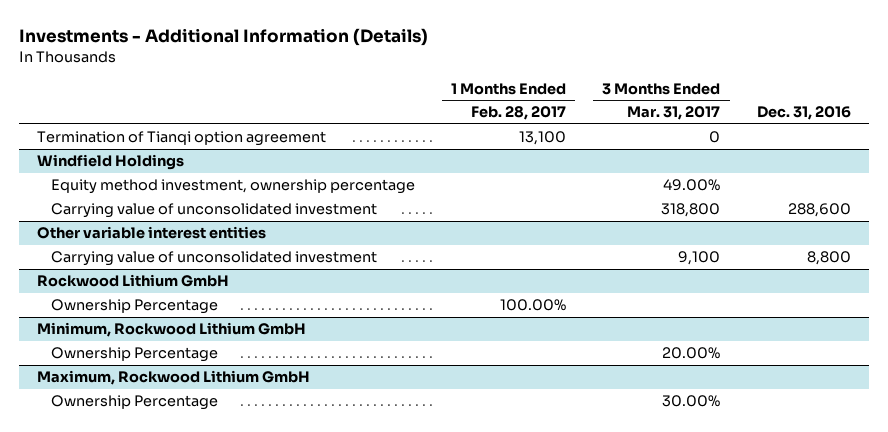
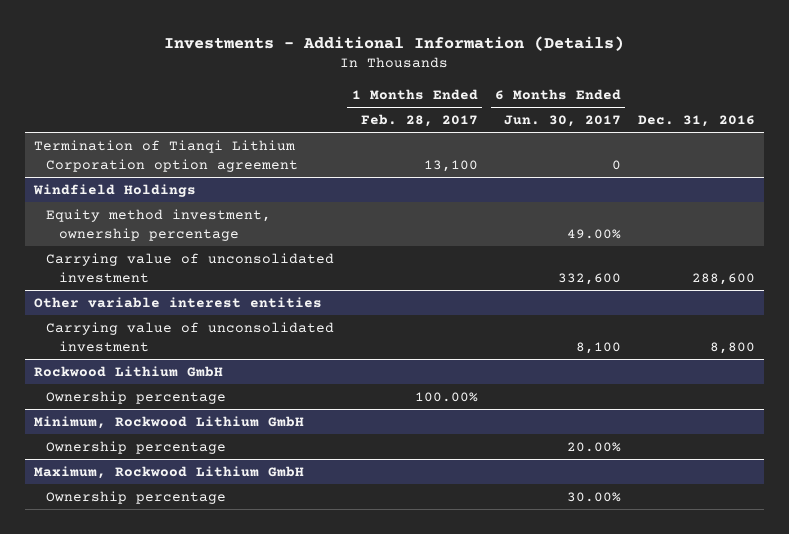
- | 1 Months Ended Feb. 28, 2017 | 3 Months Ended Mar. 31, 2017 | Dec. 31, 2016
+ | 1 Months Ended Feb. 28, 2017 | 6 Months Ended Jun. 30, 2017 | Dec. 31, 2016
- Termination of Tianqi option agreement | 13,100 | 0 |
+ Termination of Tianqi Lithium Corporation option agreement | 13,100 | 0 |
@ Rockwood Lithium GmbH
- Ownership Percentage | 100.00% | |
+ Ownership percentage | 100.00% | |
@ Minimum, Rockwood Lithium GmbH
- Ownership Percentage | | 20.00% |
+ Ownership percentage | | 20.00% |
@ Maximum, Rockwood Lithium GmbH
- Ownership Percentage | | 30.00% |
+ Ownership percentage | | 30.00% |

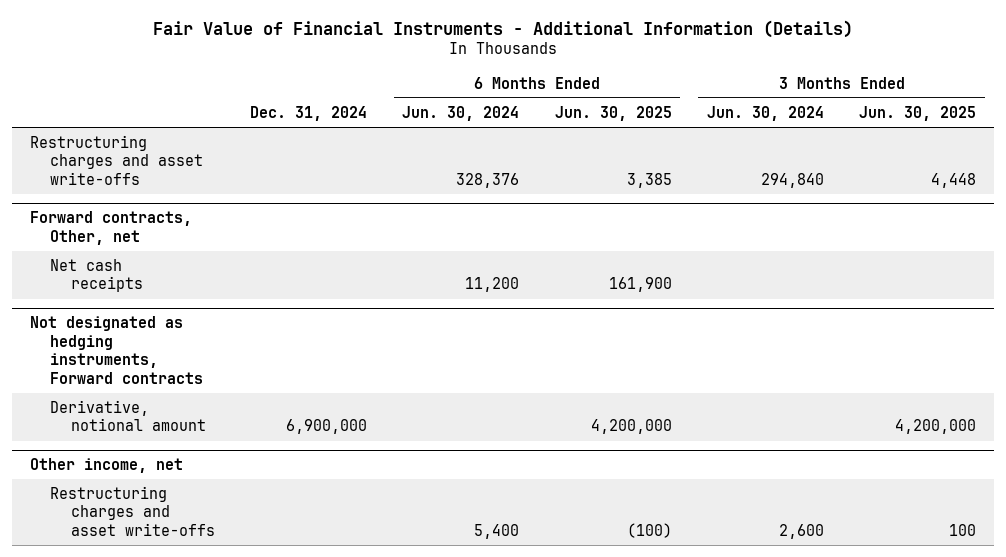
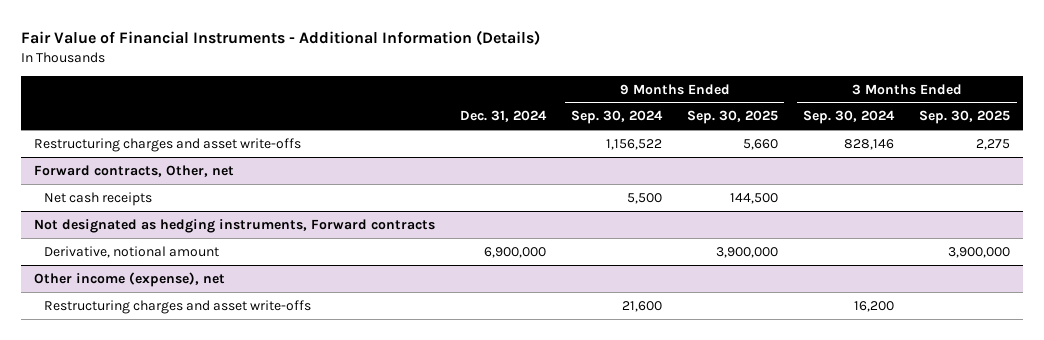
- | Dec. 31, 2024 | 6 Months Ended Jun. 30, 2024 | 6 Months Ended Jun. 30, 2025 | 3 Months Ended Jun. 30, 2024 | 3 Months Ended Jun. 30, 2025
+ | Dec. 31, 2024 | 9 Months Ended Sep. 30, 2024 | 9 Months Ended Sep. 30, 2025 | 3 Months Ended Sep. 30, 2024 | 3 Months Ended Sep. 30, 2025
- Other income, net
+ Other income (expense), net

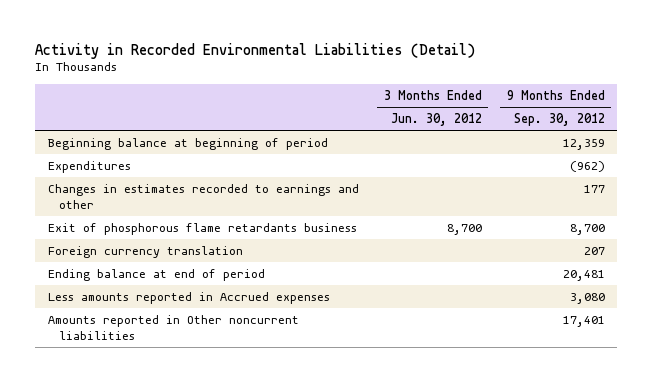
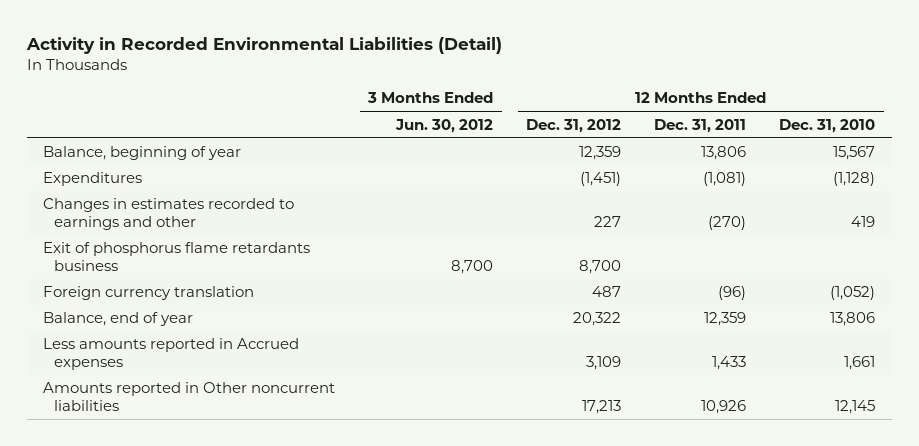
- | 3 Months Ended Jun. 30, 2012 | 9 Months Ended Sep. 30, 2012
+ | 3 Months Ended Jun. 30, 2012 | 12 Months Ended Dec. 31, 2012 | 12 Months Ended Dec. 31, 2011 | 12 Months Ended Dec. 31, 2010
- Beginning balance at beginning of period | | 12,359
+ Balance, beginning of year | | 12,359 | 13,806 | 15,567
- Exit of phosphorous flame retardants business | 8,700 | 8,700
+ Exit of phosphorus flame retardants business | 8,700 | 8,700 | |
- Ending balance at end of period | | 20,481
+ Balance, end of year | | 20,322 | 12,359 | 13,806

